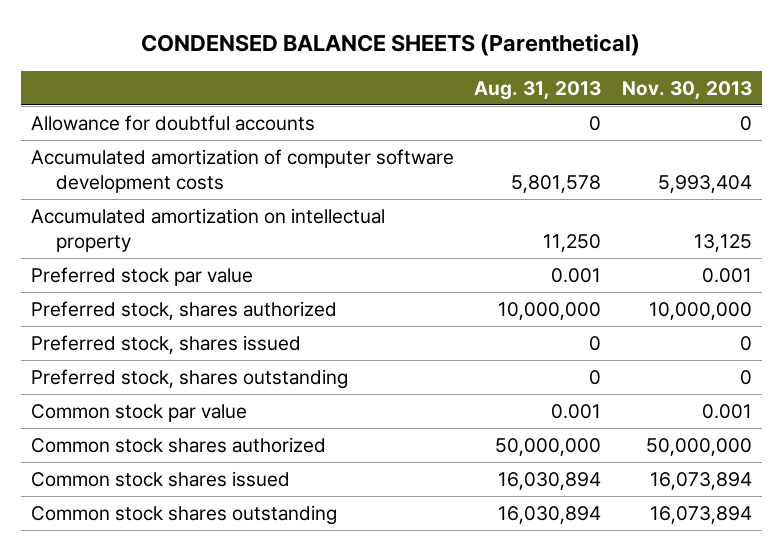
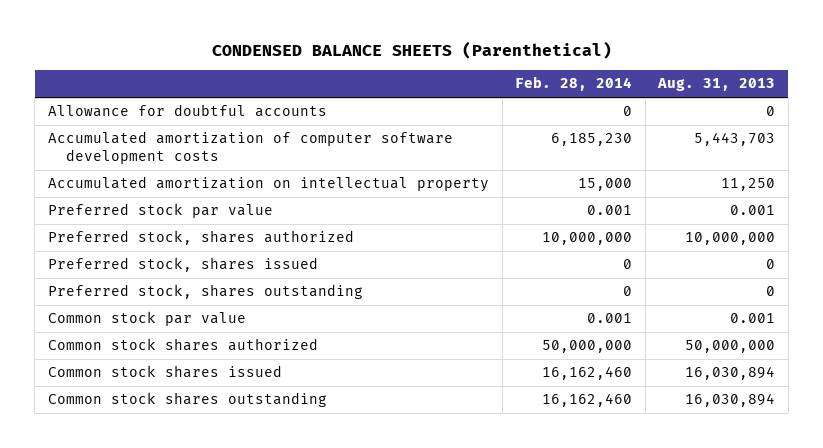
- | Aug. 31, 2013 | Nov. 30, 2013
+ | Feb. 28, 2014 | Aug. 31, 2013
- Accumulated amortization of computer software development costs | 5,801,578 | 5,993,404
+ Accumulated amortization of computer software development costs | 6,185,230 | 5,443,703

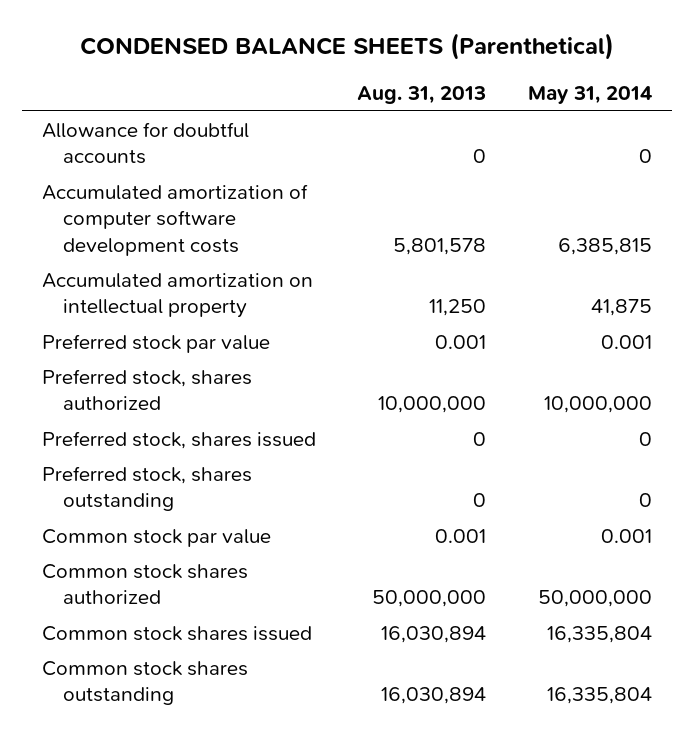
- | Feb. 28, 2014 | Aug. 31, 2013
+ | Aug. 31, 2013 | May 31, 2014
- Accumulated amortization of computer software development costs | 6,185,230 | 5,443,703
+ Accumulated amortization of computer software development costs | 5,801,578 | 6,385,815

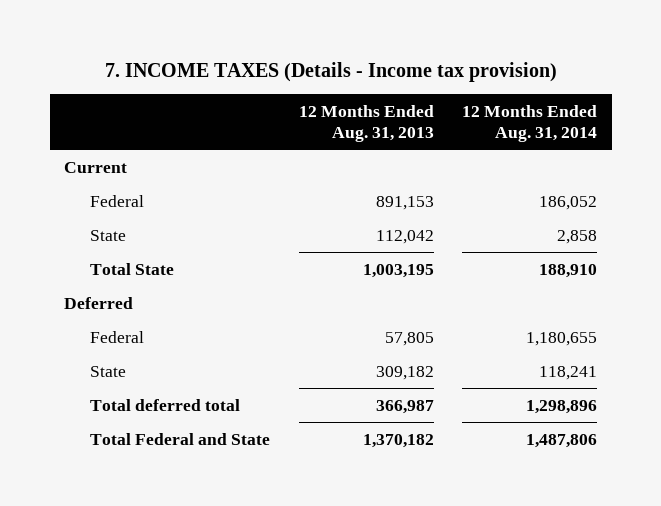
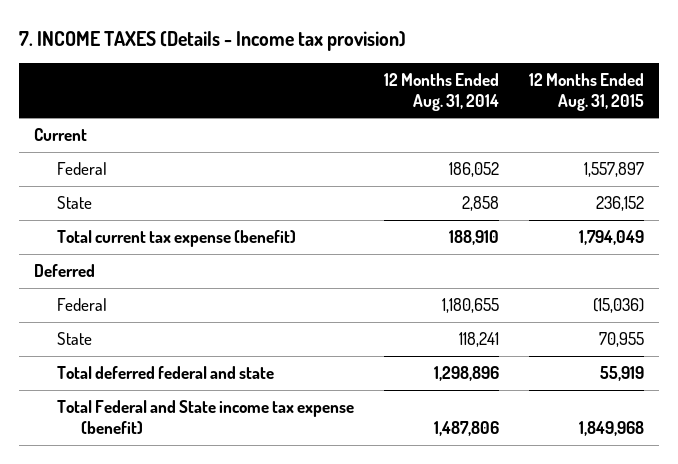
- | 12 Months Ended Aug. 31, 2013 | 12 Months Ended Aug. 31, 2014
+ | 12 Months Ended Aug. 31, 2014 | 12 Months Ended Aug. 31, 2015
- Total State | 1,003,195 | 188,910
+ Total current tax expense (benefit) | 188,910 | 1,794,049
- Total deferred total | 366,987 | 1,298,896
- Total Federal and State | 1,370,182 | 1,487,806
+ Total deferred federal and state | 1,298,896 | 55,919
+ Total Federal and State income tax expense (benefit) | 1,487,806 | 1,849,968

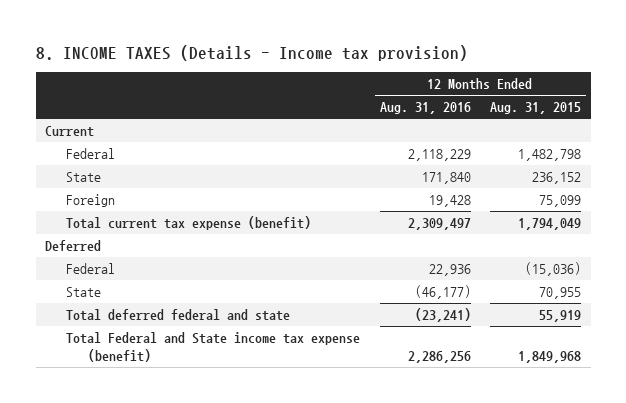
- 7. INCOME TAXES (Details - Income tax provision)
+ 8. INCOME TAXES (Details - Income tax provision)
- | 12 Months Ended Aug. 31, 2014 | 12 Months Ended Aug. 31, 2015
+ | 12 Months Ended Aug. 31, 2016 | 12 Months Ended Aug. 31, 2015
- Federal | 186,052 | 1,557,897
+ Federal | 2,118,229 | 1,482,798
+ Foreign | 19,428 | 75,099

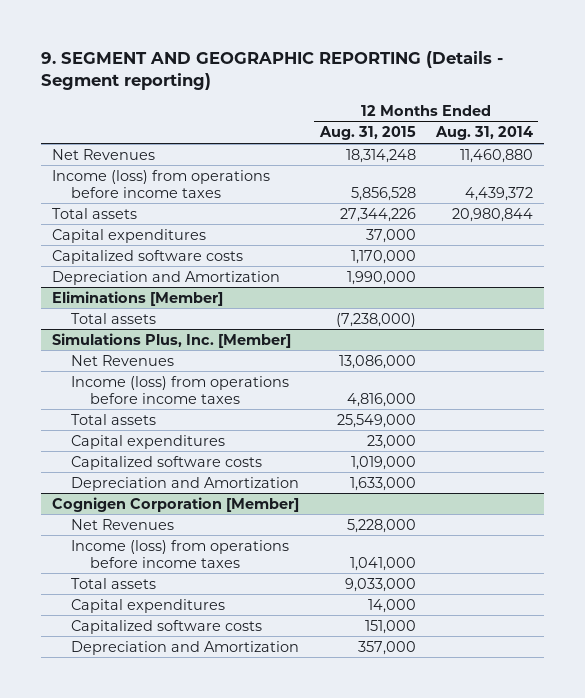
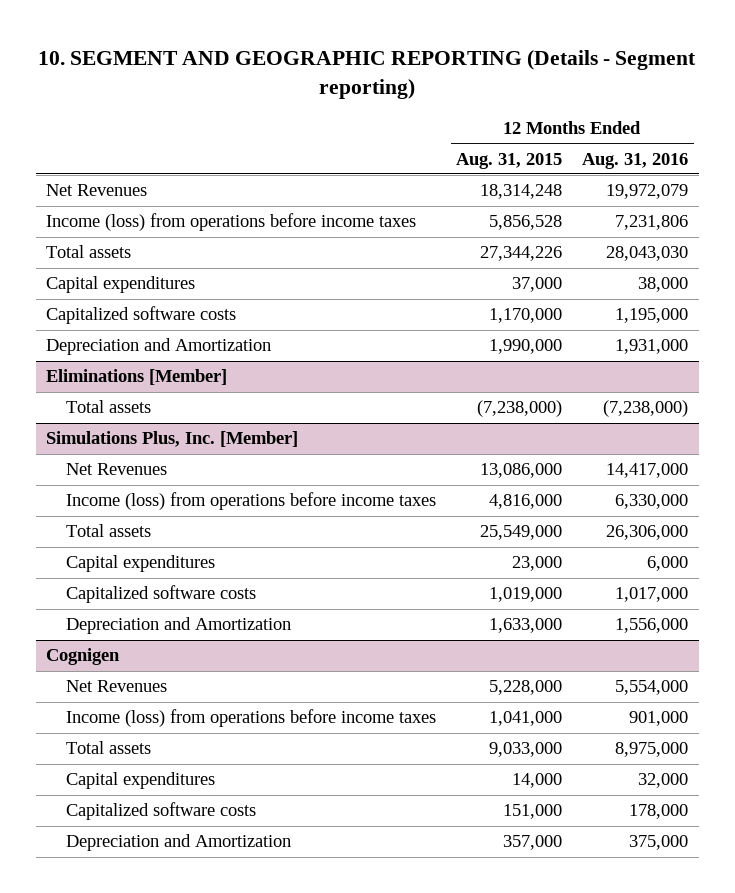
- 9. SEGMENT AND GEOGRAPHIC REPORTING (Details - Segment reporting)
+ 10. SEGMENT AND GEOGRAPHIC REPORTING (Details - Segment reporting)
- | 12 Months Ended Aug. 31, 2015 | 12 Months Ended Aug. 31, 2014
+ | 12 Months Ended Aug. 31, 2015 | 12 Months Ended Aug. 31, 2016
- Cognigen Corporation [Member]
+ Cognigen

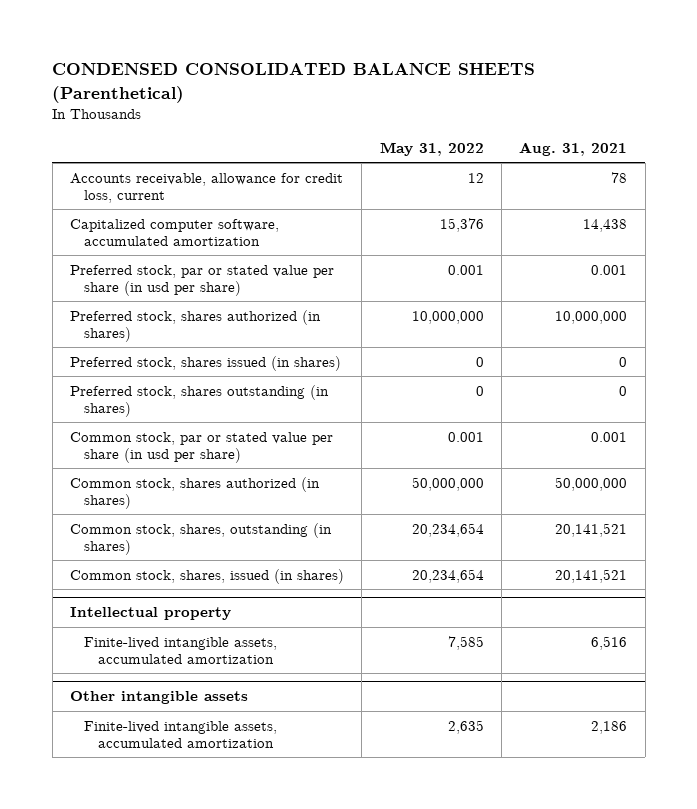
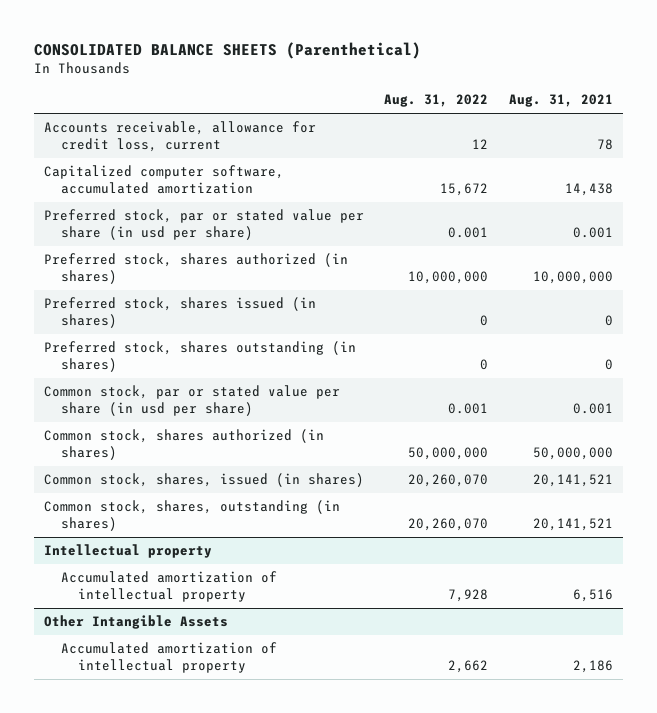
- CONDENSED CONSOLIDATED BALANCE SHEETS (Parenthetical)
+ CONSOLIDATED BALANCE SHEETS (Parenthetical)
- | May 31, 2022 | Aug. 31, 2021
+ | Aug. 31, 2022 | Aug. 31, 2021
moved down: Common stock, shares, outstanding (in shares) | 20,260,070 | 20,141,521
@ Intellectual property
- Finite-lived intangible assets, accumulated amortization | 7,585 | 6,516
- Other intangible assets
- Finite-lived intangible assets, accumulated amortization | 2,635 | 2,186
@ Intellectual property
+ Accumulated amortization of intellectual property | 7,928 | 6,516
+ Other Intangible Assets
+ Accumulated amortization of intellectual property | 2,662 | 2,186

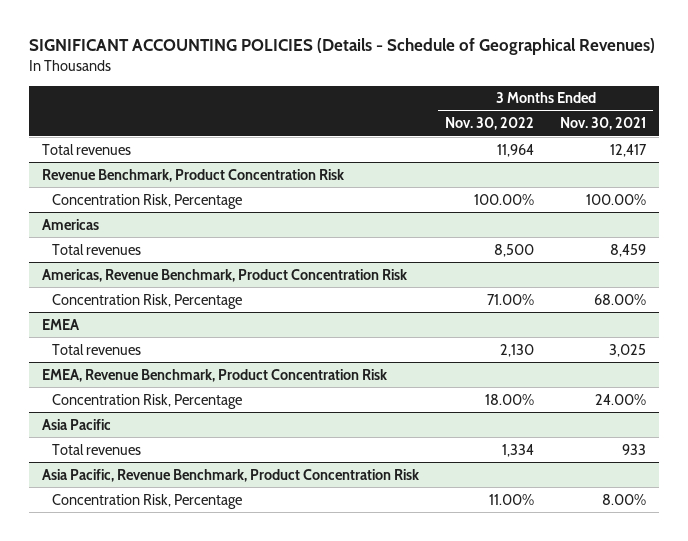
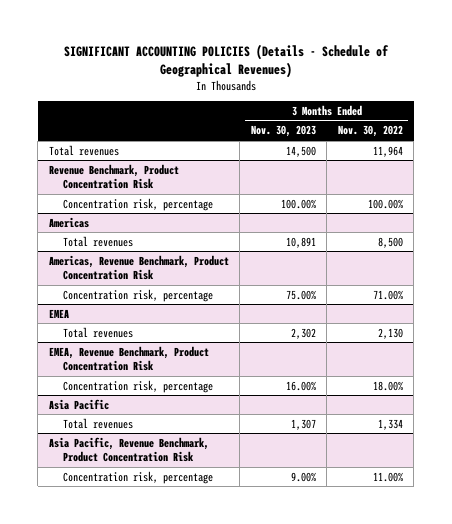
- | 3 Months Ended Nov. 30, 2022 | 3 Months Ended Nov. 30, 2021
+ | 3 Months Ended Nov. 30, 2023 | 3 Months Ended Nov. 30, 2022
@ Revenue Benchmark, Product Concentration Risk
- Concentration Risk, Percentage | 100.00% | 100.00%
+ Concentration risk, percentage | 100.00% | 100.00%
@ Americas, Revenue Benchmark, Product Concentration Risk
- Concentration Risk, Percentage | 71.00% | 68.00%
+ Concentration risk, percentage | 75.00% | 71.00%
@ EMEA, Revenue Benchmark, Product Concentration Risk
- Concentration Risk, Percentage | 18.00% | 24.00%
+ Concentration risk, percentage | 16.00% | 18.00%
@ Asia Pacific, Revenue Benchmark, Product Concentration Risk
- Concentration Risk, Percentage | 11.00% | 8.00%
+ Concentration risk, percentage | 9.00% | 11.00%

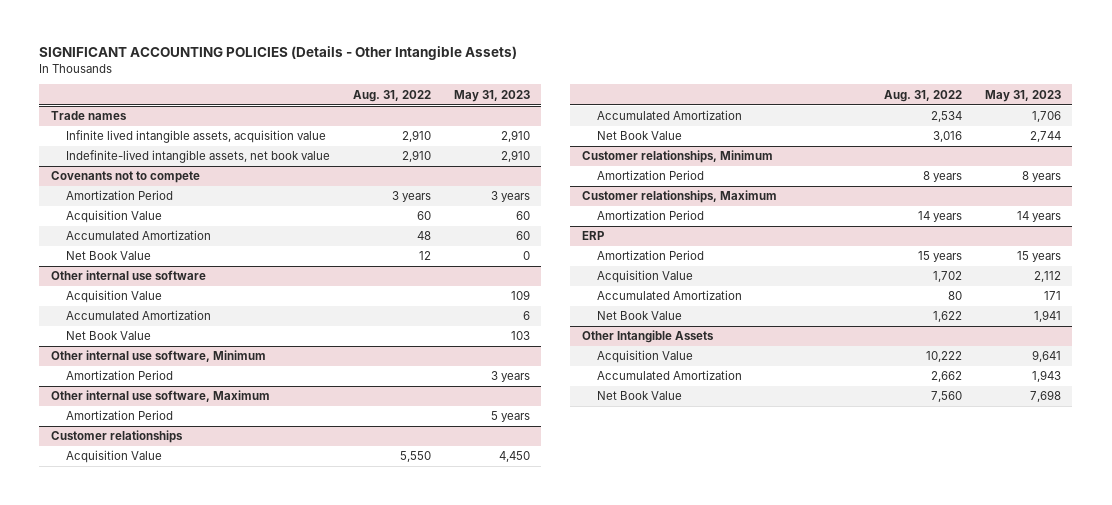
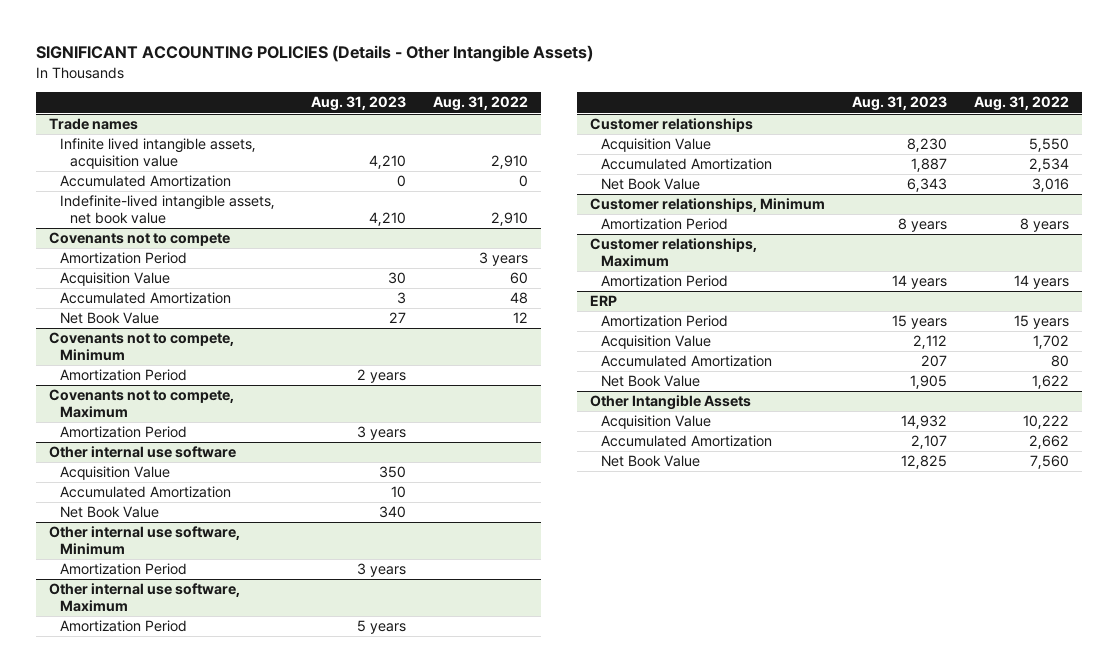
- | Aug. 31, 2022 | May 31, 2023
+ | Aug. 31, 2023 | Aug. 31, 2022
@ Trade names
+ Accumulated Amortization | 0 | 0
+ Covenants not to compete, Minimum
+ Amortization Period | 2 years |
+ Covenants not to compete, Maximum
+ Amortization Period | 3 years |

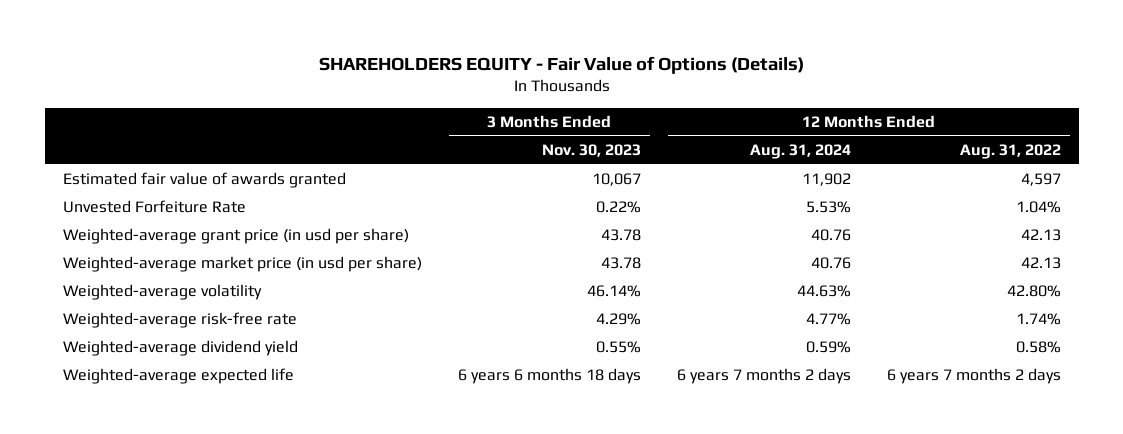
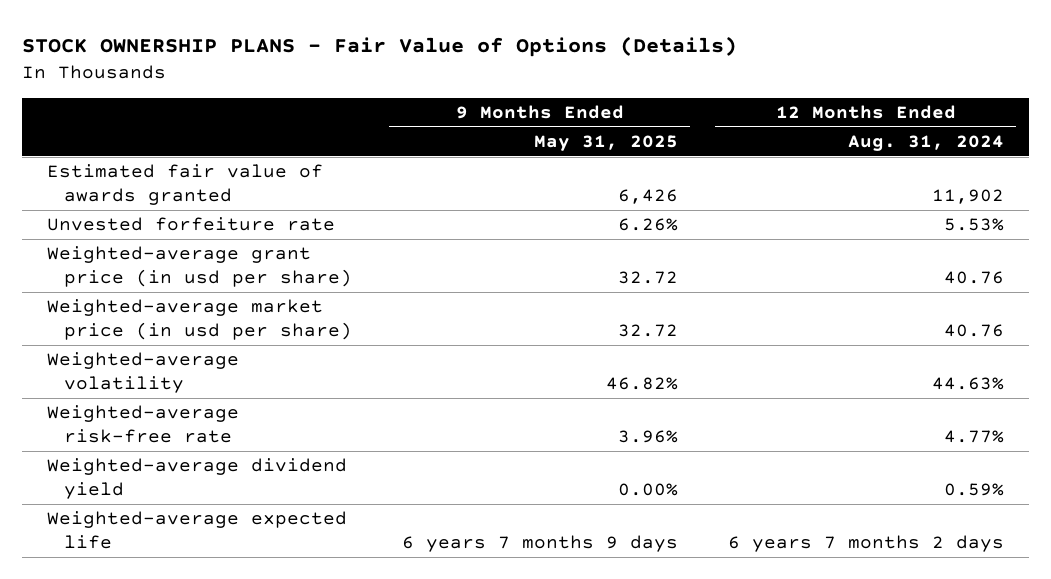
- SHAREHOLDERS EQUITY - Fair Value of Options (Details)
+ STOCK OWNERSHIP PLANS - Fair Value of Options (Details)
- | 3 Months Ended Nov. 30, 2023 | 12 Months Ended Aug. 31, 2024 | 12 Months Ended Aug. 31, 2022
+ | 9 Months Ended May 31, 2025 | 12 Months Ended Aug. 31, 2024
- Unvested Forfeiture Rate | 0.22% | 5.53% | 1.04%
+ Unvested forfeiture rate | 6.26% | 5.53%

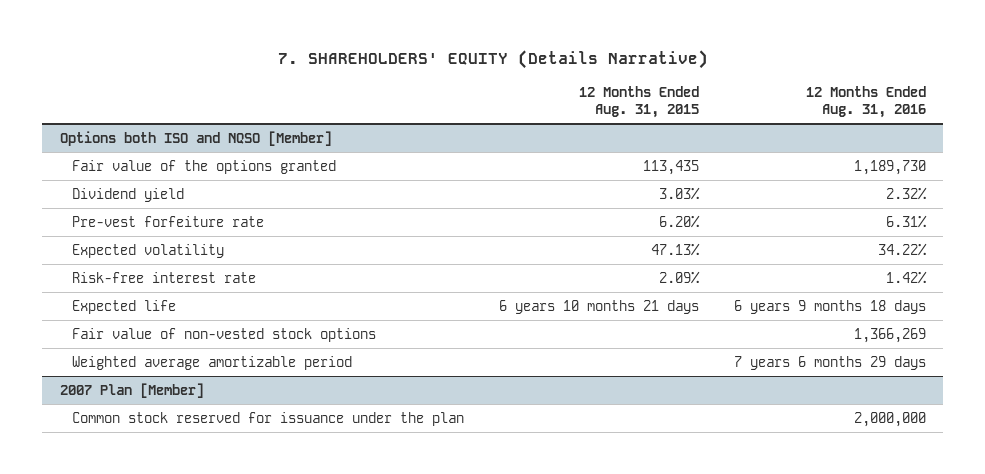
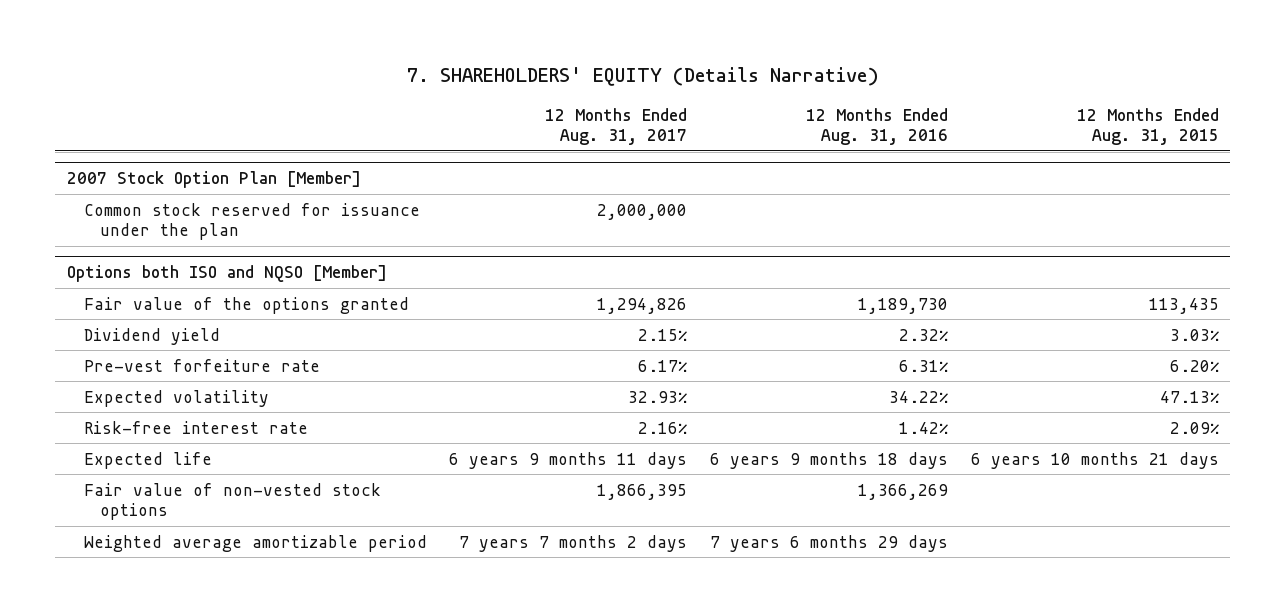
- | 12 Months Ended Aug. 31, 2015 | 12 Months Ended Aug. 31, 2016
+ | 12 Months Ended Aug. 31, 2017 | 12 Months Ended Aug. 31, 2016 | 12 Months Ended Aug. 31, 2015
+ 2007 Stock Option Plan [Member]
+ Common stock reserved for issuance under the plan | 2,000,000 | |
- 2007 Plan [Member]
- Common stock reserved for issuance under the plan | | 2,000,000

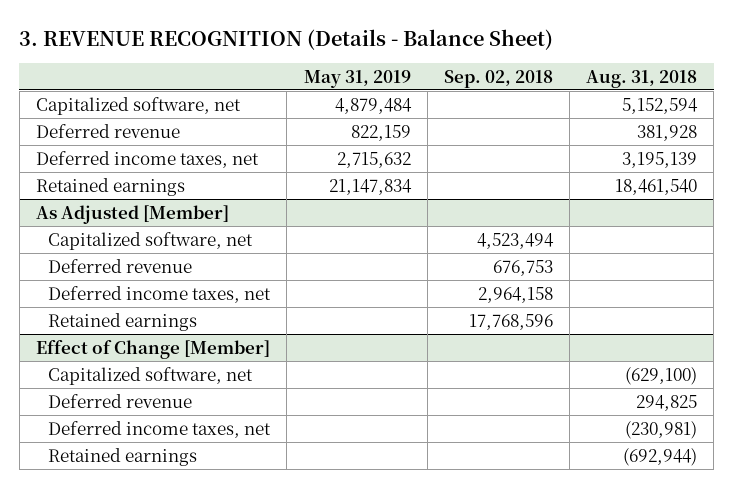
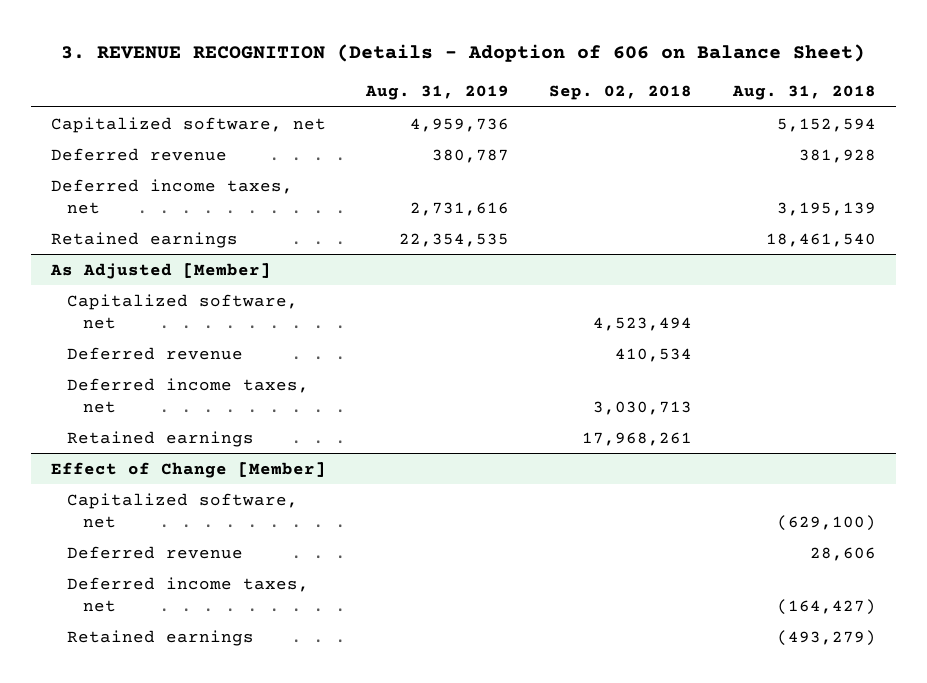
- 3. REVENUE RECOGNITION (Details - Balance Sheet)
+ 3. REVENUE RECOGNITION (Details - Adoption of 606 on Balance Sheet)
- | May 31, 2019 | Sep. 02, 2018 | Aug. 31, 2018
+ | Aug. 31, 2019 | Sep. 02, 2018 | Aug. 31, 2018
@ As Adjusted [Member]
- Deferred revenue | | 676,753 |
- Deferred income taxes, net | | 2,964,158 |
- Retained earnings | | 17,768,596 |
+ Deferred revenue | | 410,534 |
+ Deferred income taxes, net | | 3,030,713 |
+ Retained earnings | | 17,968,261 |
@ Effect of Change [Member]
- Deferred revenue | | | 294,825
- Deferred income taxes, net | | | (230,981)
- Retained earnings | | | (692,944)
+ Deferred revenue | | | 28,606
+ Deferred income taxes, net | | | (164,427)
+ Retained earnings | | | (493,279)

